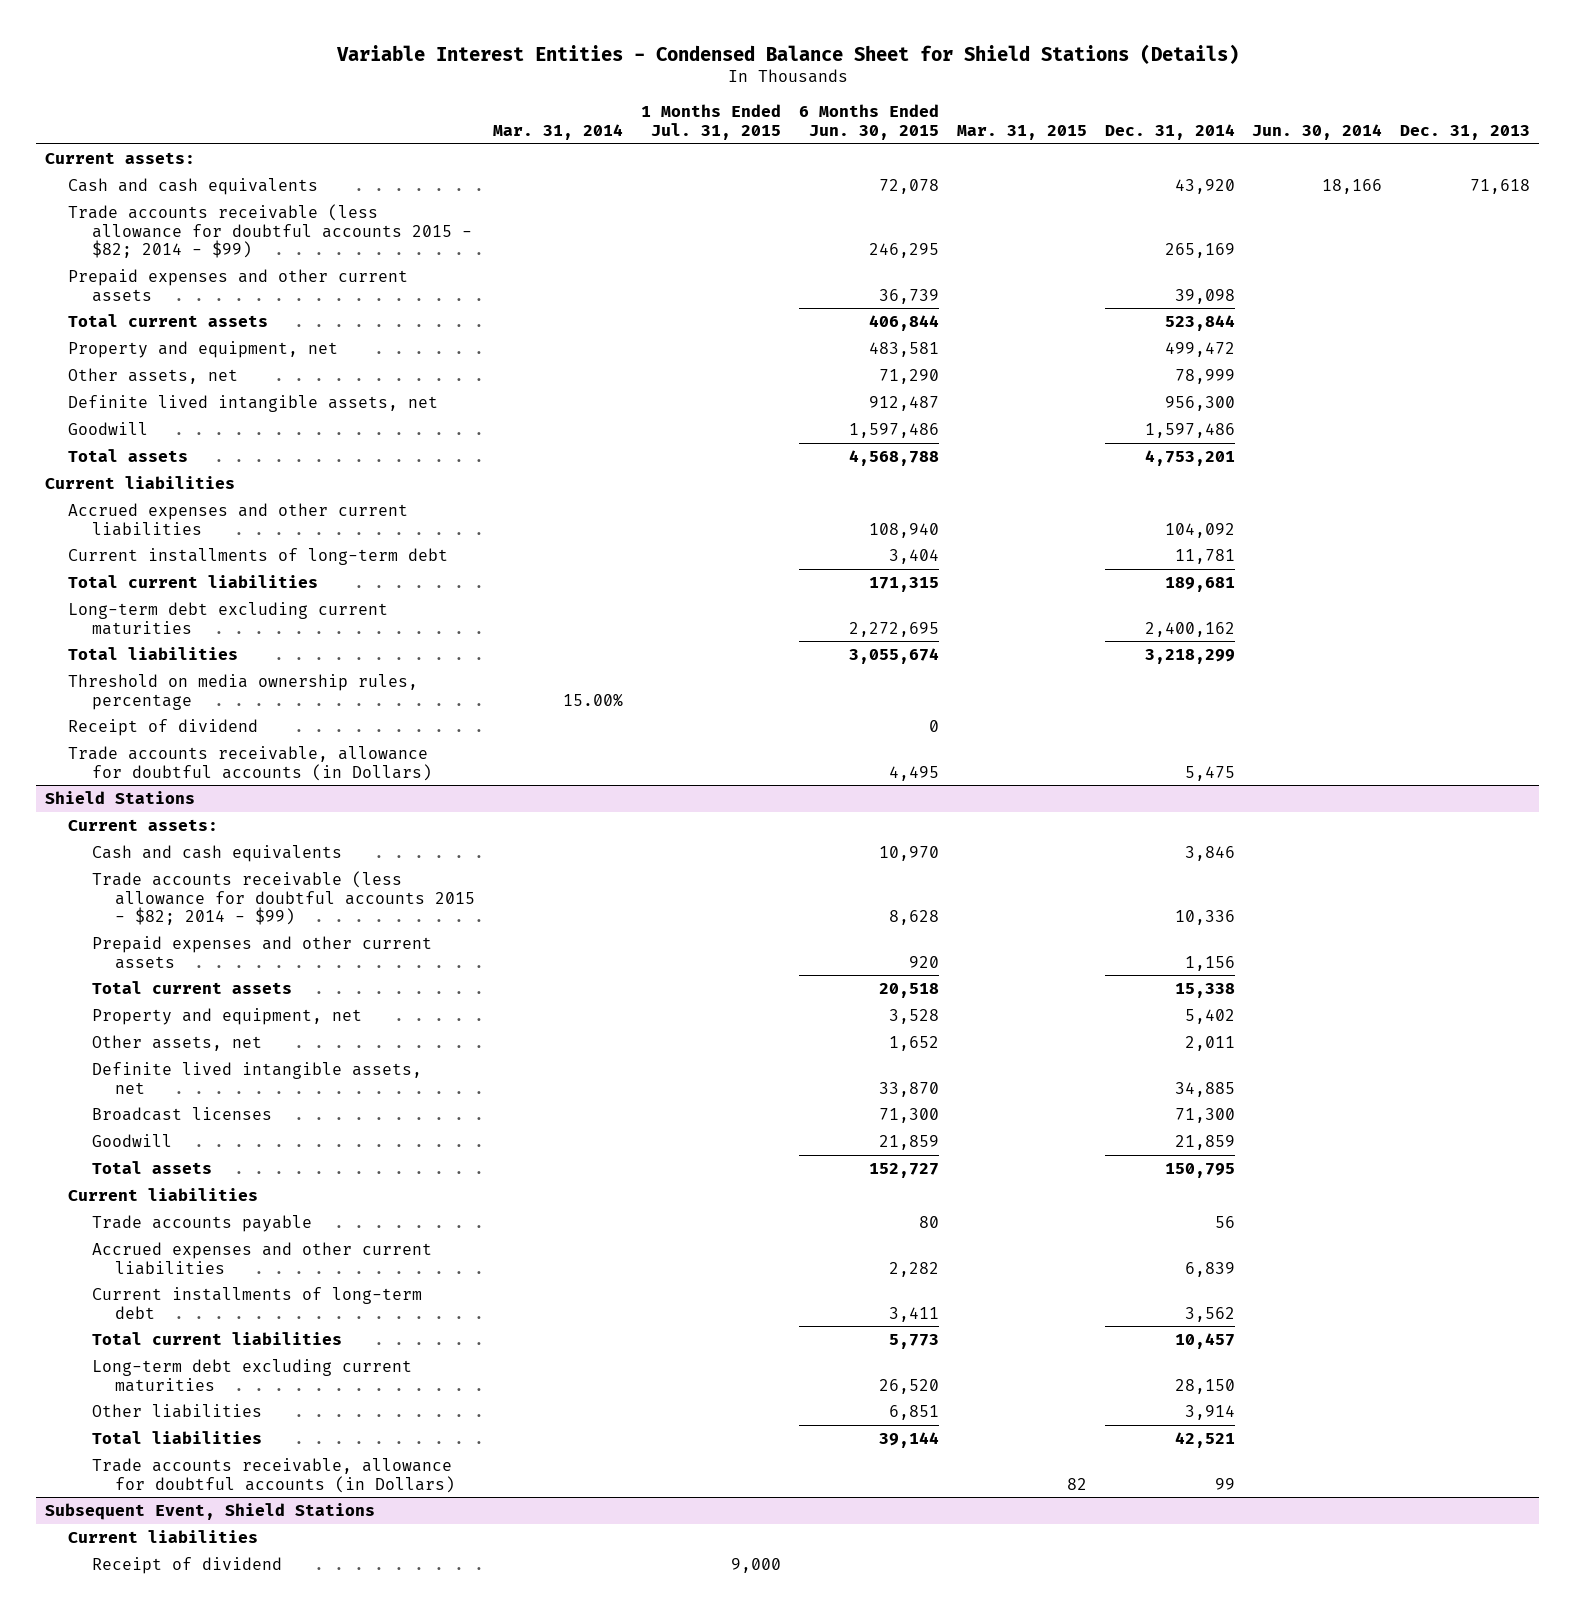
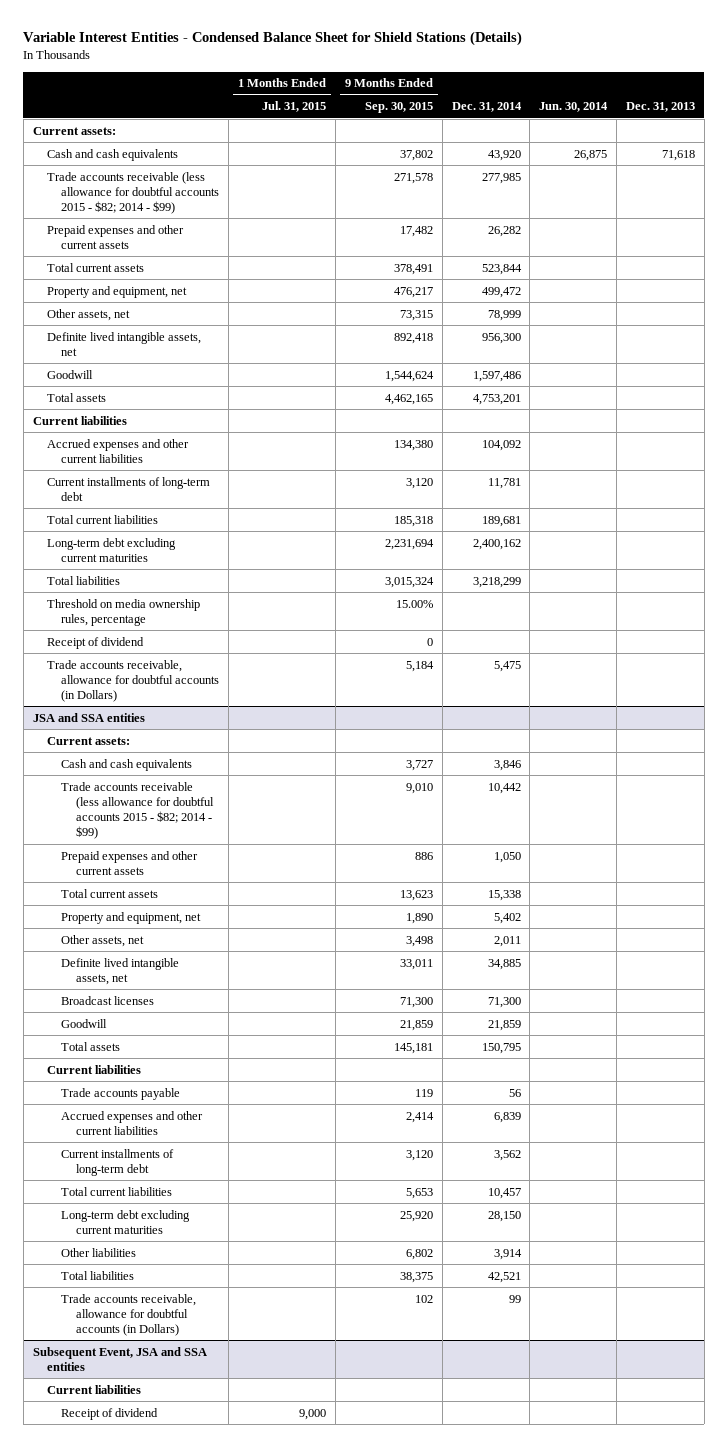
- | Mar. 31, 2014 | 1 Months Ended Jul. 31, 2015 | 6 Months Ended Jun. 30, 2015 | Mar. 31, 2015 | Dec. 31, 2014 | Jun. 30, 2014 | Dec. 31, 2013
+ | 1 Months Ended Jul. 31, 2015 | 9 Months Ended Sep. 30, 2015 | Dec. 31, 2014 | Jun. 30, 2014 | Dec. 31, 2013
- Cash and cash equivalents | | | 72,078 | | 43,920 | 18,166 | 71,618
- Trade accounts receivable (less allowance for doubtful accounts 2015 - $82; 2014 - $99) | | | 246,295 | | 265,169 | |
- Prepaid expenses and other current assets | | | 36,739 | | 39,098 | |
+ Cash and cash equivalents | | 37,802 | 43,920 | 26,875 | 71,618
+ Trade accounts receivable (less allowance for doubtful accounts 2015 - $82; 2014 - $99) | | 271,578 | 277,985 | |
+ Prepaid expenses and other current assets | | 17,482 | 26,282 | |
- Shield Stations
+ JSA and SSA entities
- Trade accounts receivable (less allowance for doubtful accounts 2015 - $82; 2014 - $99) | | | 8,628 | | 10,336 | |
- Prepaid expenses and other current assets | | | 920 | | 1,156 | |
+ Trade accounts receivable (less allowance for doubtful accounts 2015 - $82; 2014 - $99) | | 9,010 | 10,442 | |
+ Prepaid expenses and other current assets | | 886 | 1,050 | |
- Subsequent Event, Shield Stations
+ Subsequent Event, JSA and SSA entities

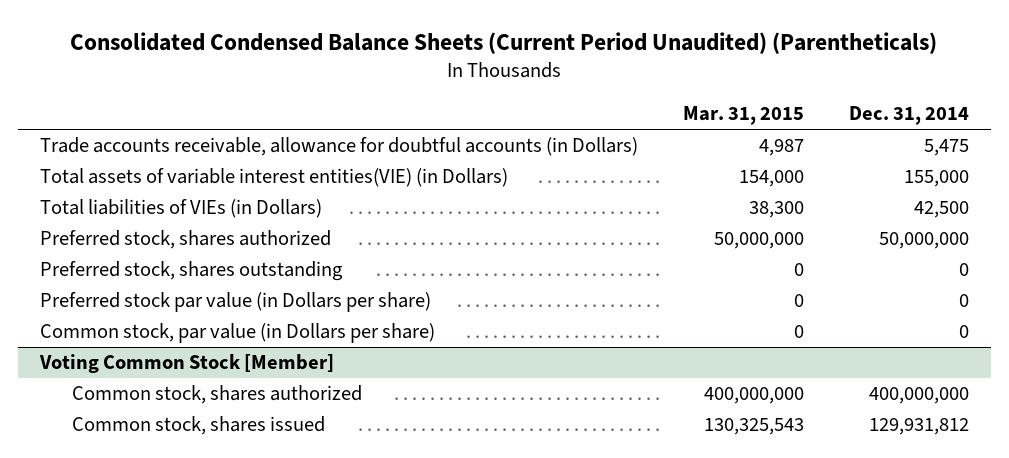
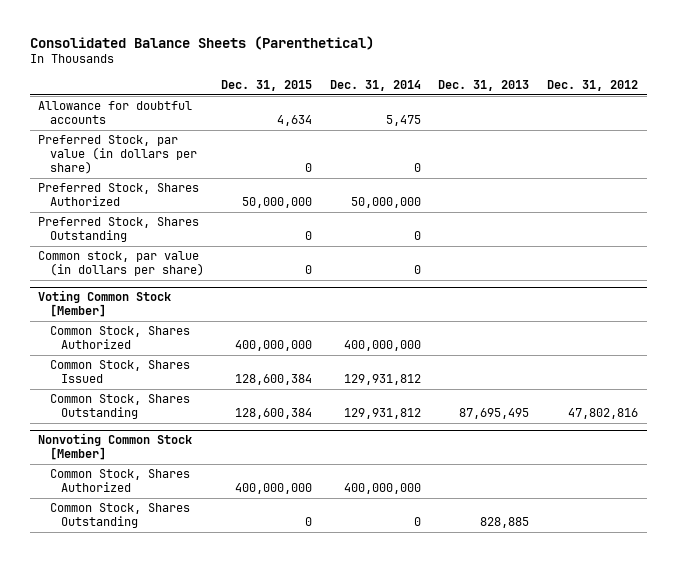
- Consolidated Condensed Balance Sheets (Current Period Unaudited) (Parentheticals)
+ Consolidated Balance Sheets (Parenthetical)
- | Mar. 31, 2015 | Dec. 31, 2014
+ | Dec. 31, 2015 | Dec. 31, 2014 | Dec. 31, 2013 | Dec. 31, 2012
- Trade accounts receivable, allowance for doubtful accounts (in Dollars) | 4,987 | 5,475
- Total assets of variable interest entities(VIE) (in Dollars) | 154,000 | 155,000
- Total liabilities of VIEs (in Dollars) | 38,300 | 42,500
- Preferred stock, shares authorized | 50,000,000 | 50,000,000
- Preferred stock, shares outstanding | 0 | 0
- Preferred stock par value (in Dollars per share) | 0 | 0
- Common stock, par value (in Dollars per share) | 0 | 0
+ Allowance for doubtful accounts | 4,634 | 5,475 | |
+ Preferred Stock, par value (in dollars per share) | 0 | 0 | |
+ Preferred Stock, Shares Authorized | 50,000,000 | 50,000,000 | |
+ Preferred Stock, Shares Outstanding | 0 | 0 | |
+ Common stock, par value (in dollars per share) | 0 | 0 | |
@ Voting Common Stock [Member]
- Common stock, shares authorized | 400,000,000 | 400,000,000
- Common stock, shares issued | 130,325,543 | 129,931,812
+ Common Stock, Shares Authorized | 400,000,000 | 400,000,000 | |
+ Common Stock, Shares Issued | 128,600,384 | 129,931,812 | |
+ Common Stock, Shares Outstanding | 128,600,384 | 129,931,812 | 87,695,495 | 47,802,816
+ Nonvoting Common Stock [Member]
+ Common Stock, Shares Authorized | 400,000,000 | 400,000,000 | |
+ Common Stock, Shares Outstanding | 0 | 0 | 828,885 |

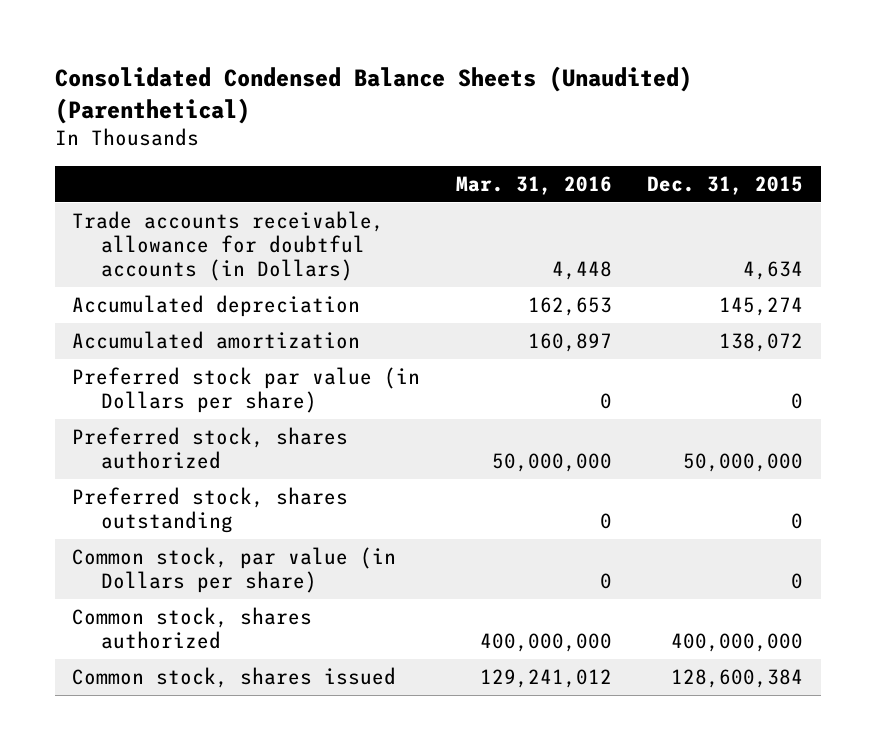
- Consolidated Balance Sheets (Parenthetical)
+ Consolidated Condensed Balance Sheets (Unaudited) (Parenthetical)
- | Dec. 31, 2015 | Dec. 31, 2014 | Dec. 31, 2013 | Dec. 31, 2012
+ | Mar. 31, 2016 | Dec. 31, 2015
- Allowance for doubtful accounts | 4,634 | 5,475 | |
- Preferred Stock, par value (in dollars per share) | 0 | 0 | |
- Preferred Stock, Shares Authorized | 50,000,000 | 50,000,000 | |
- Preferred Stock, Shares Outstanding | 0 | 0 | |
- Common stock, par value (in dollars per share) | 0 | 0 | |
- Voting Common Stock [Member]
- Common Stock, Shares Authorized | 400,000,000 | 400,000,000 | |
- Common Stock, Shares Issued | 128,600,384 | 129,931,812 | |
- Common Stock, Shares Outstanding | 128,600,384 | 129,931,812 | 87,695,495 | 47,802,816
- Nonvoting Common Stock [Member]
- Common Stock, Shares Authorized | 400,000,000 | 400,000,000 | |
- Common Stock, Shares Outstanding | 0 | 0 | 828,885 |
+ Trade accounts receivable, allowance for doubtful accounts (in Dollars) | 4,448 | 4,634
+ Accumulated depreciation | 162,653 | 145,274
+ Accumulated amortization | 160,897 | 138,072
+ Preferred stock par value (in Dollars per share) | 0 | 0
+ Preferred stock, shares authorized | 50,000,000 | 50,000,000
+ Preferred stock, shares outstanding | 0 | 0
+ Common stock, par value (in Dollars per share) | 0 | 0
+ Common stock, shares authorized | 400,000,000 | 400,000,000
+ Common stock, shares issued | 129,241,012 | 128,600,384

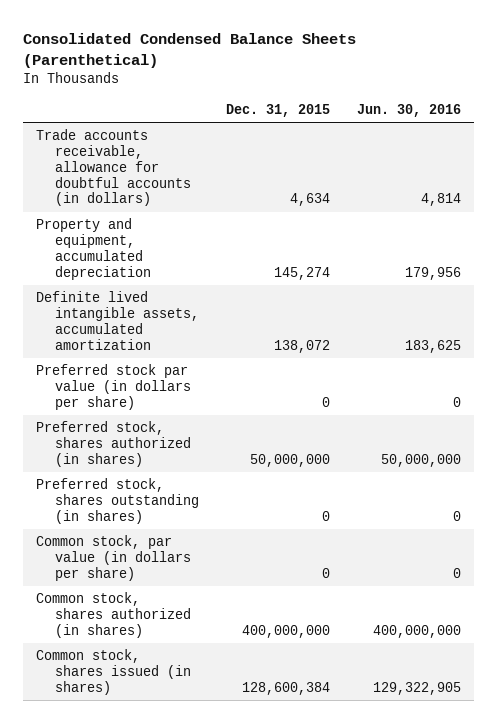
- Consolidated Condensed Balance Sheets (Unaudited) (Parenthetical)
+ Consolidated Condensed Balance Sheets (Parenthetical)
- | Mar. 31, 2016 | Dec. 31, 2015
+ | Dec. 31, 2015 | Jun. 30, 2016
- Trade accounts receivable, allowance for doubtful accounts (in Dollars) | 4,448 | 4,634
- Accumulated depreciation | 162,653 | 145,274
- Accumulated amortization | 160,897 | 138,072
- Preferred stock par value (in Dollars per share) | 0 | 0
- Preferred stock, shares authorized | 50,000,000 | 50,000,000
- Preferred stock, shares outstanding | 0 | 0
- Common stock, par value (in Dollars per share) | 0 | 0
- Common stock, shares authorized | 400,000,000 | 400,000,000
- Common stock, shares issued | 129,241,012 | 128,600,384
+ Trade accounts receivable, allowance for doubtful accounts (in dollars) | 4,634 | 4,814
+ Property and equipment, accumulated depreciation | 145,274 | 179,956
+ Definite lived intangible assets, accumulated amortization | 138,072 | 183,625
+ Preferred stock par value (in dollars per share) | 0 | 0
+ Preferred stock, shares authorized (in shares) | 50,000,000 | 50,000,000
+ Preferred stock, shares outstanding (in shares) | 0 | 0
+ Common stock, par value (in dollars per share) | 0 | 0
+ Common stock, shares authorized (in shares) | 400,000,000 | 400,000,000
+ Common stock, shares issued (in shares) | 128,600,384 | 129,322,905

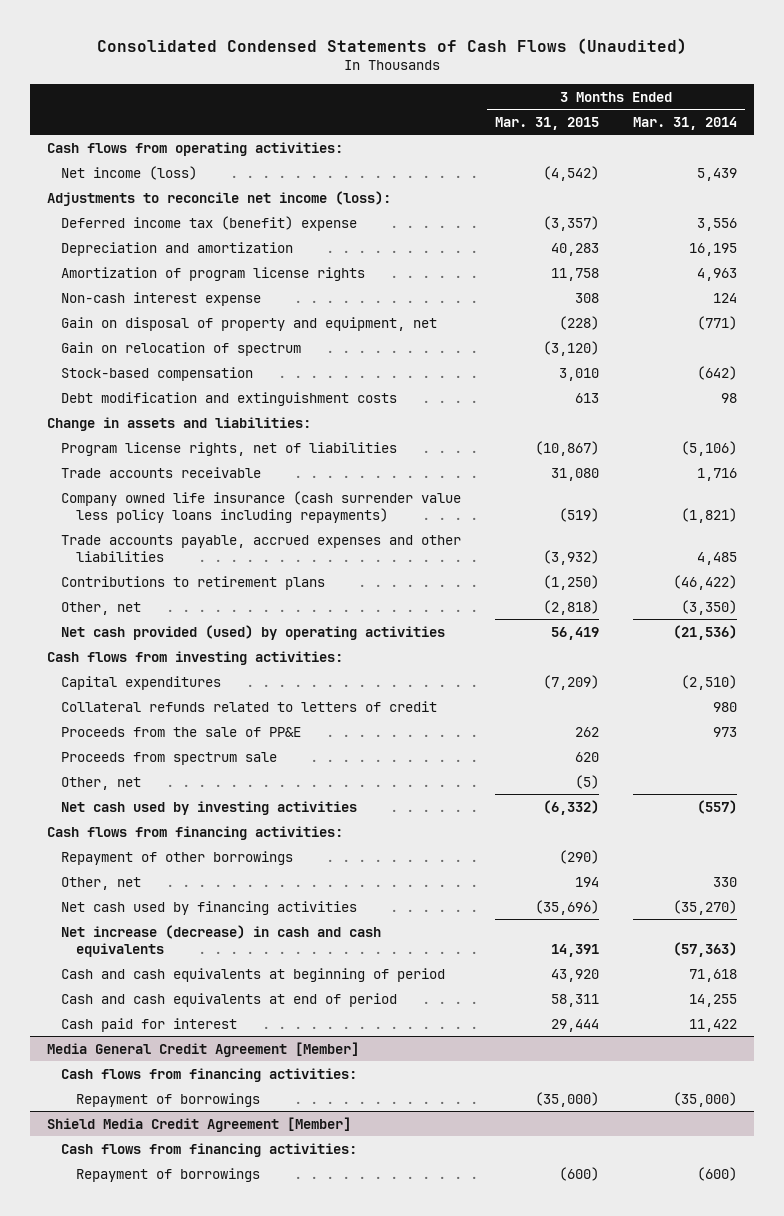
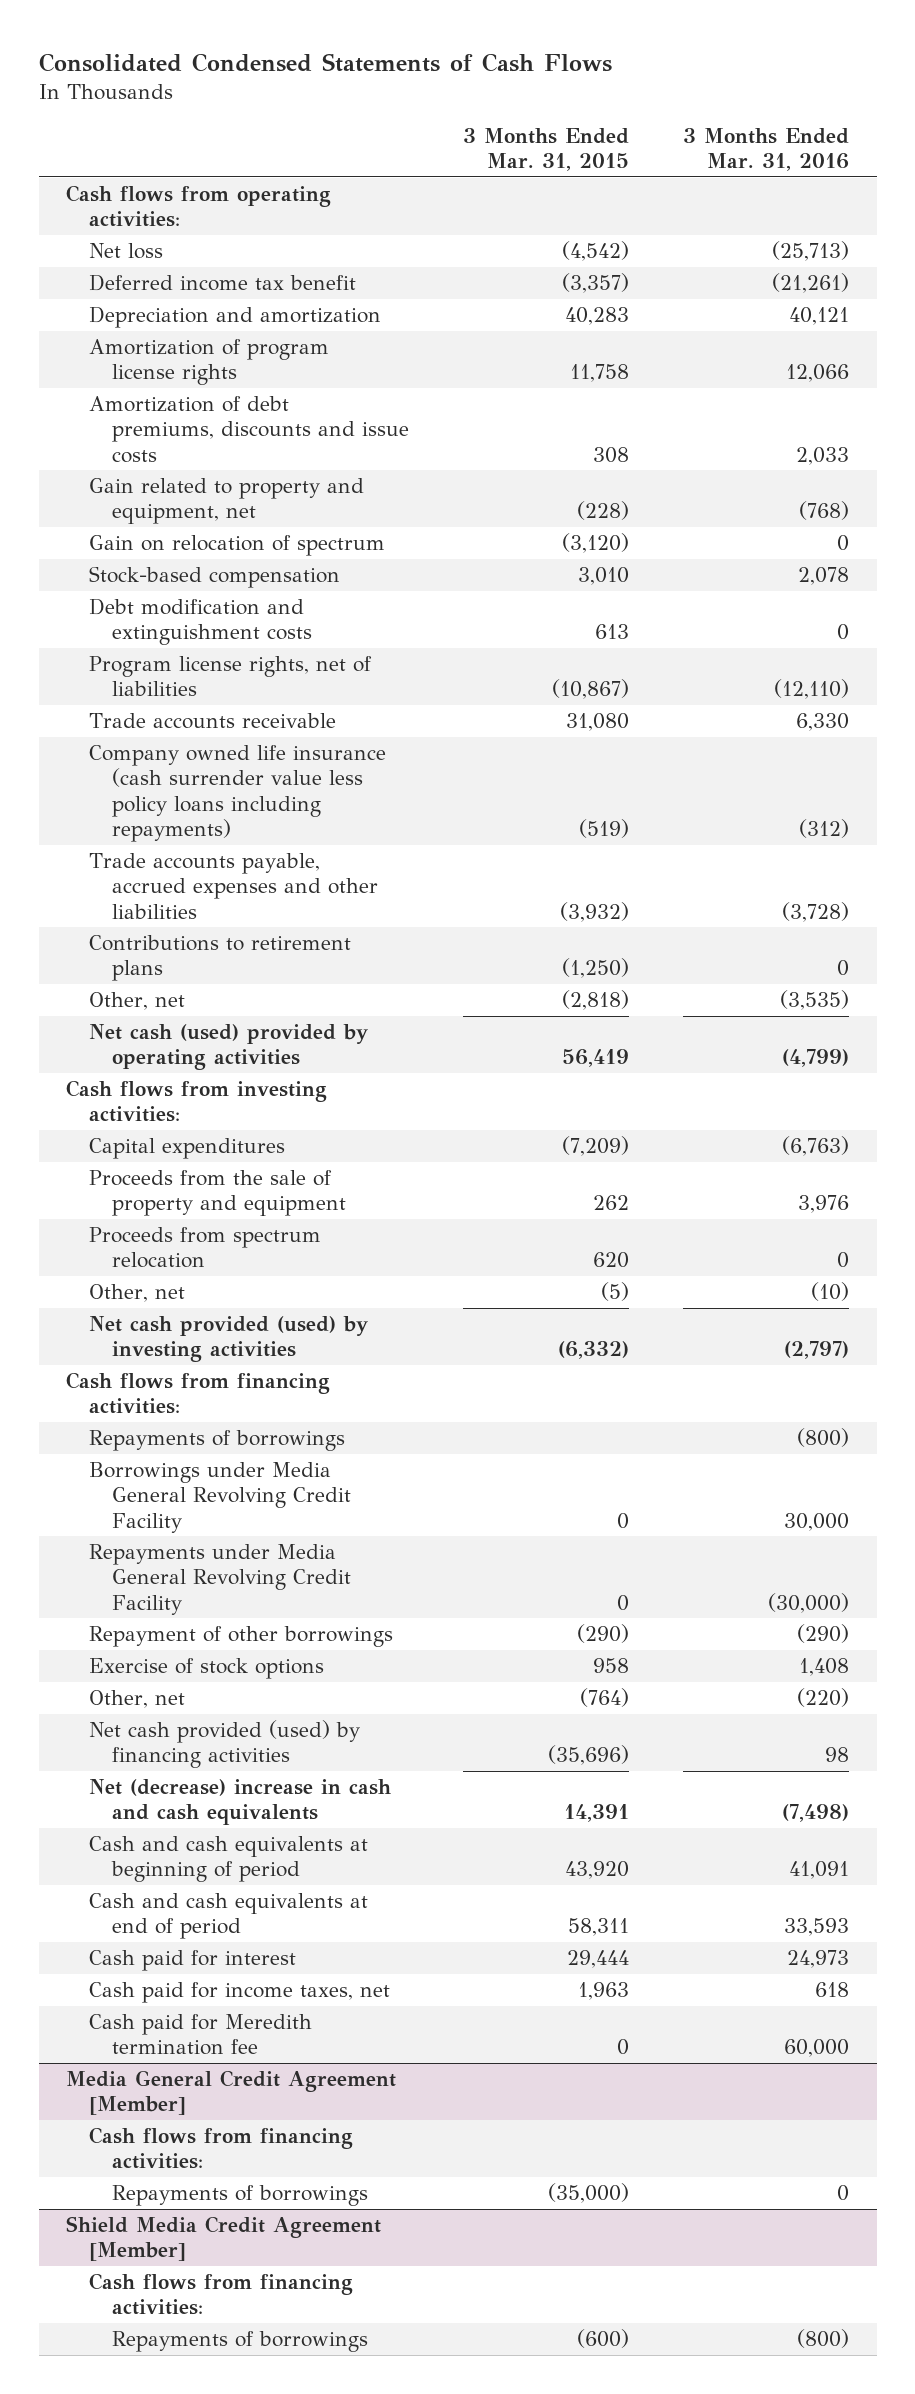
- Consolidated Condensed Statements of Cash Flows (Unaudited)
+ Consolidated Condensed Statements of Cash Flows
- | 3 Months Ended Mar. 31, 2015 | 3 Months Ended Mar. 31, 2014
+ | 3 Months Ended Mar. 31, 2015 | 3 Months Ended Mar. 31, 2016
- Net income (loss) | (4,542) | 5,439
- Adjustments to reconcile net income (loss):
- Deferred income tax (benefit) expense | (3,357) | 3,556
+ Net loss | (4,542) | (25,713)
+ Deferred income tax benefit | (3,357) | (21,261)
- Non-cash interest expense | 308 | 124
- Gain on disposal of property and equipment, net | (228) | (771)
+ Amortization of debt premiums, discounts and issue costs | 308 | 2,033
+ Gain related to property and equipment, net | (228) | (768)
- Change in assets and liabilities:
- Net cash provided (used) by operating activities | 56,419 | (21,536)
+ Net cash (used) provided by operating activities | 56,419 | (4,799)
- Collateral refunds related to letters of credit | | 980
- Proceeds from the sale of PP&E | 262 | 973
- Proceeds from spectrum sale | 620 |
+ Proceeds from the sale of property and equipment | 262 | 3,976
+ Proceeds from spectrum relocation | 620 | 0
- Net cash used by investing activities | (6,332) | (557)
+ Net cash provided (used) by investing activities | (6,332) | (2,797)
+ Repayments of borrowings | | (800)
+ Borrowings under Media General Revolving Credit Facility | 0 | 30,000
+ Repayments under Media General Revolving Credit Facility | 0 | (30,000)
- Other, net | 194 | 330
- Net cash used by financing activities | (35,696) | (35,270)
- Net increase (decrease) in cash and cash equivalents | 14,391 | (57,363)
+ Exercise of stock options | 958 | 1,408
+ Other, net | (764) | (220)
+ Net cash provided (used) by financing activities | (35,696) | 98
+ Net (decrease) increase in cash and cash equivalents | 14,391 | (7,498)
+ Cash paid for income taxes, net | 1,963 | 618
+ Cash paid for Meredith termination fee | 0 | 60,000
@ Media General Credit Agreement [Member]
- Repayment of borrowings | (35,000) | (35,000)
+ Repayments of borrowings | (35,000) | 0
@ Shield Media Credit Agreement [Member]
- Repayment of borrowings | (600) | (600)
+ Repayments of borrowings | (600) | (800)

